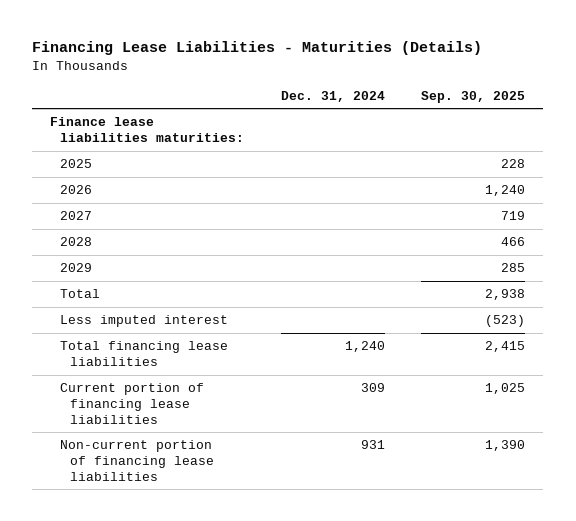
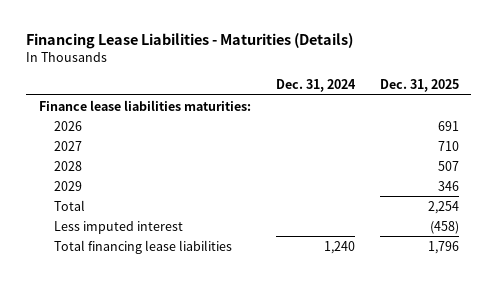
- | Dec. 31, 2024 | Sep. 30, 2025
+ | Dec. 31, 2024 | Dec. 31, 2025
- 2025 | | 228
- Current portion of financing lease liabilities | 309 | 1,025
- Non-current portion of financing lease liabilities | 931 | 1,390

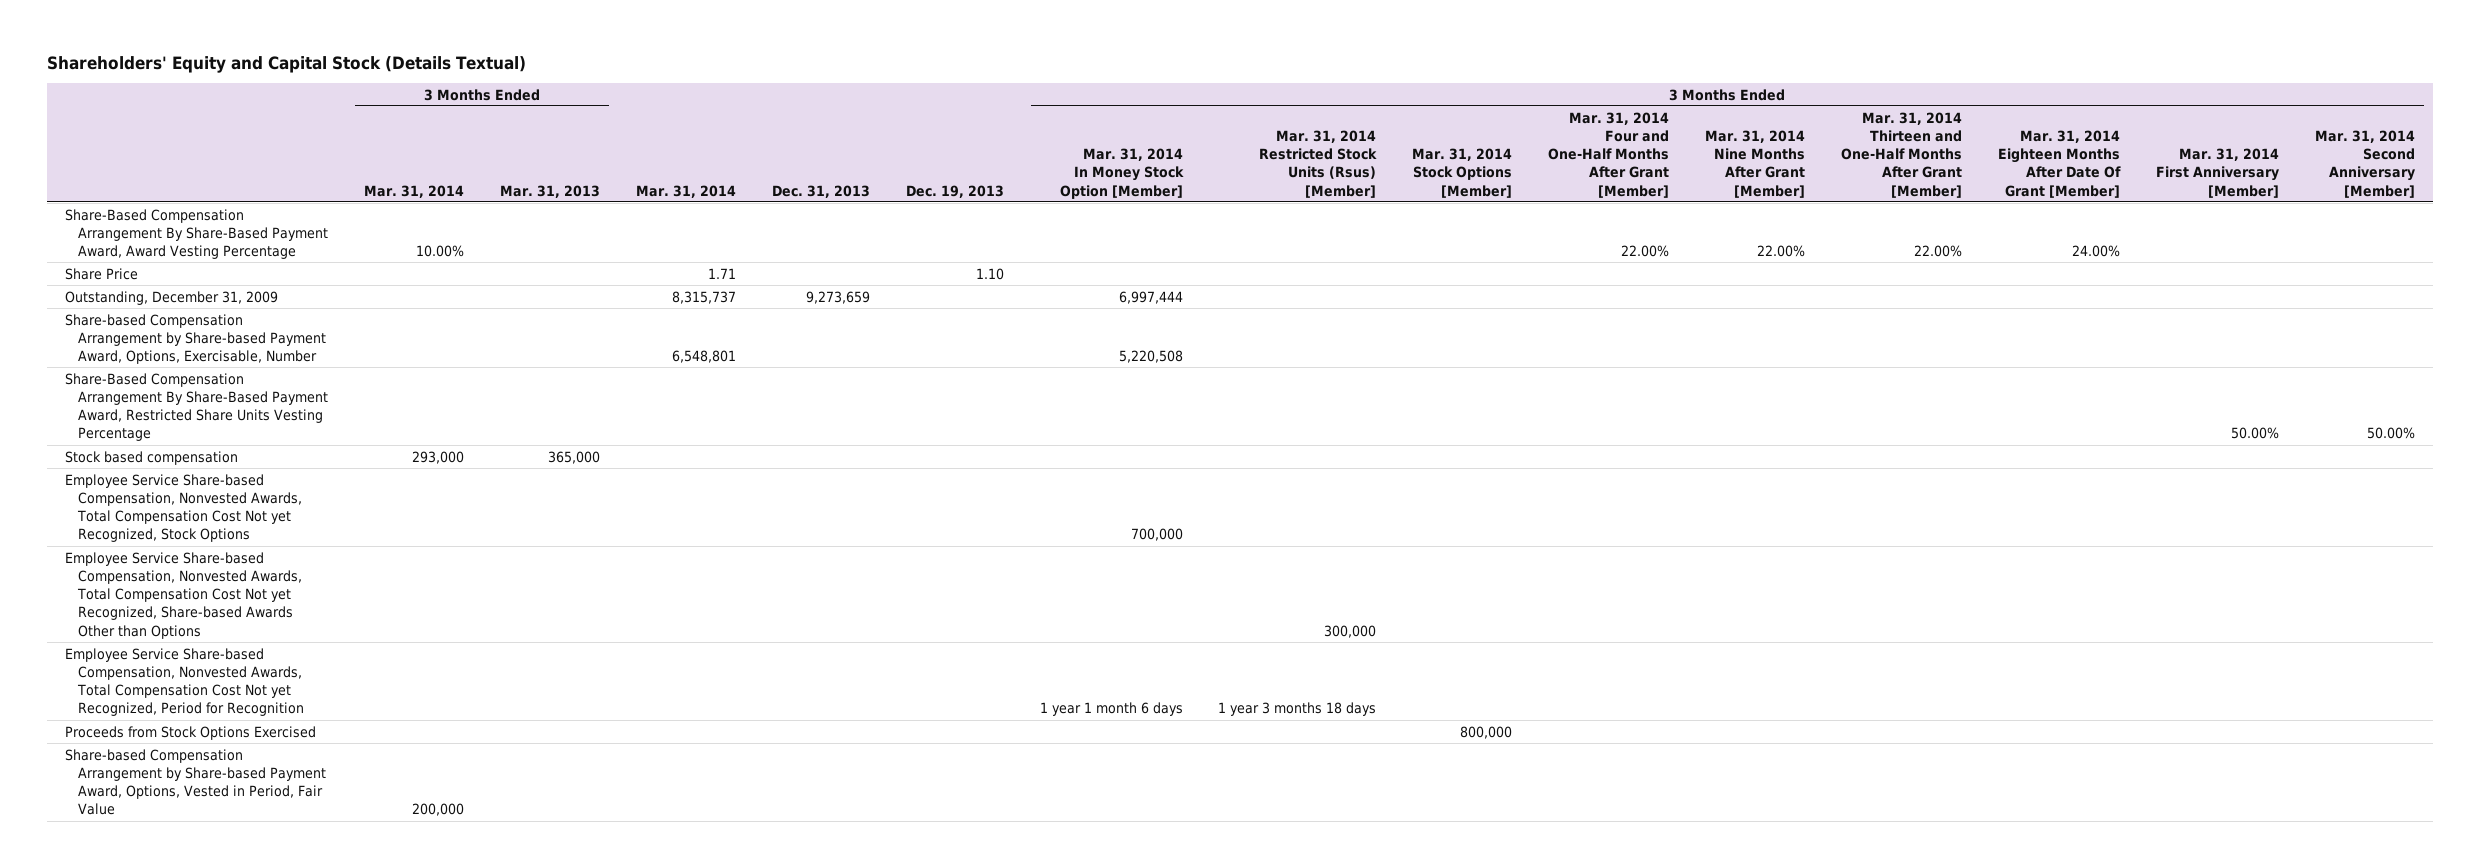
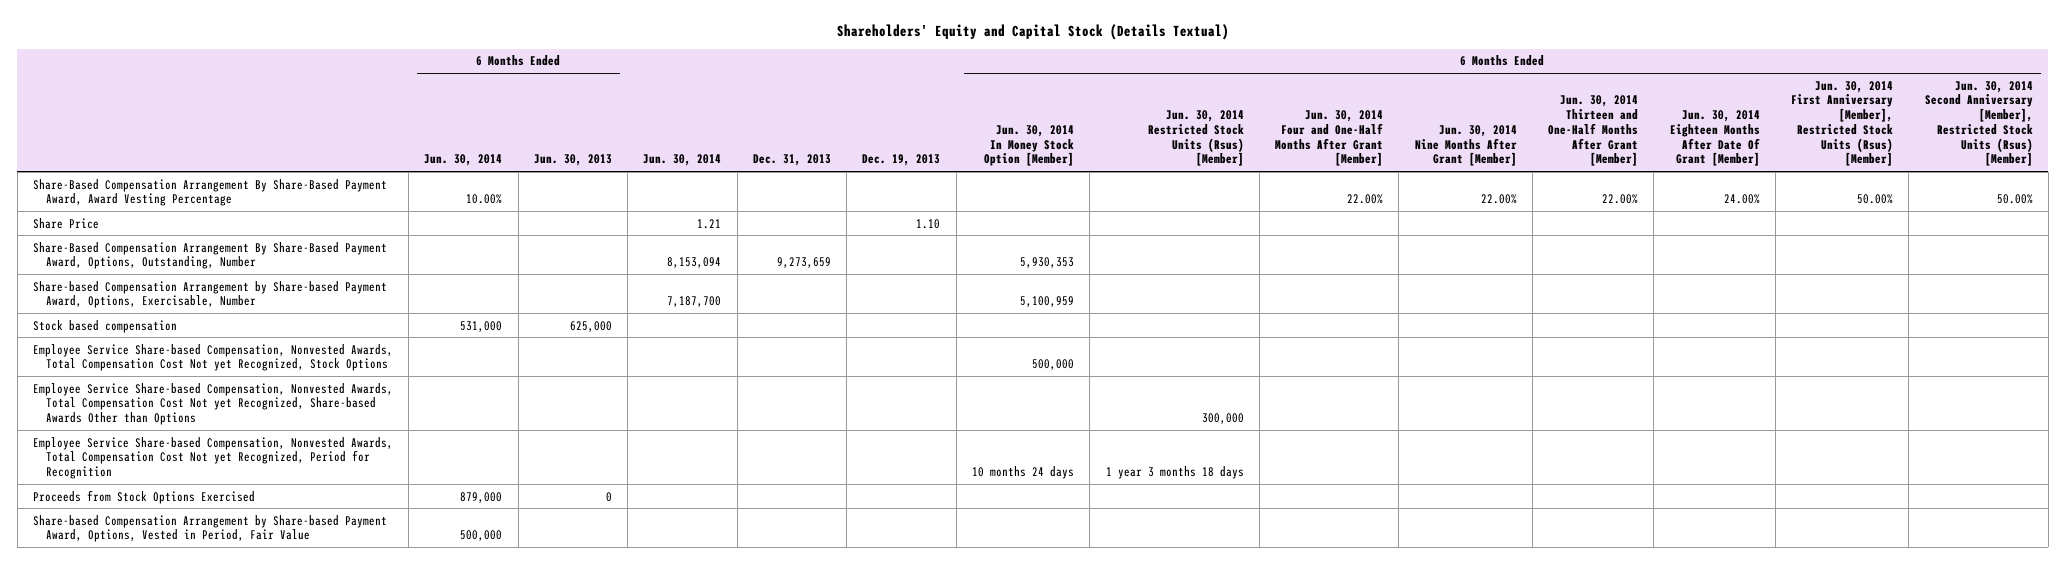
- | 3 Months Ended Mar. 31, 2014 | 3 Months Ended Mar. 31, 2013 | Mar. 31, 2014 | Dec. 31, 2013 | Dec. 19, 2013 | 3 Months Ended Mar. 31, 2014 In Money Stock Option [Member] | 3 Months Ended Mar. 31, 2014 Restricted Stock Units (Rsus) [Member] | 3 Months Ended Mar. 31, 2014 Stock Options [Member] | 3 Months Ended Mar. 31, 2014 Four and One-Half Months After Grant [Member] | 3 Months Ended Mar. 31, 2014 Nine Months After Grant [Member] | 3 Months Ended Mar. 31, 2014 Thirteen and One-Half Months After Grant [Member] | 3 Months Ended Mar. 31, 2014 Eighteen Months After Date Of Grant [Member] | 3 Months Ended Mar. 31, 2014 First Anniversary [Member] | 3 Months Ended Mar. 31, 2014 Second Anniversary [Member]
+ | 6 Months Ended Jun. 30, 2014 | 6 Months Ended Jun. 30, 2013 | Jun. 30, 2014 | Dec. 31, 2013 | Dec. 19, 2013 | 6 Months Ended Jun. 30, 2014 In Money Stock Option [Member] | 6 Months Ended Jun. 30, 2014 Restricted Stock Units (Rsus) [Member] | 6 Months Ended Jun. 30, 2014 Four and One-Half Months After Grant [Member] | 6 Months Ended Jun. 30, 2014 Nine Months After Grant [Member] | 6 Months Ended Jun. 30, 2014 Thirteen and One-Half Months After Grant [Member] | 6 Months Ended Jun. 30, 2014 Eighteen Months After Date Of Grant [Member] | 6 Months Ended Jun. 30, 2014 First Anniversary [Member], Restricted Stock Units (Rsus) [Member] | 6 Months Ended Jun. 30, 2014 Second Anniversary [Member], Restricted Stock Units (Rsus) [Member]
- Outstanding, December 31, 2009 | | | 8,315,737 | 9,273,659 | | 6,997,444 | | | | | | | |
+ Share-Based Compensation Arrangement By Share-Based Payment Award, Options, Outstanding, Number | | | 8,153,094 | 9,273,659 | | 5,930,353 | | | | | | |
- Share-Based Compensation Arrangement By Share-Based Payment Award, Restricted Share Units Vesting Percentage | | | | | | | | | | | | | 50.00% | 50.00%

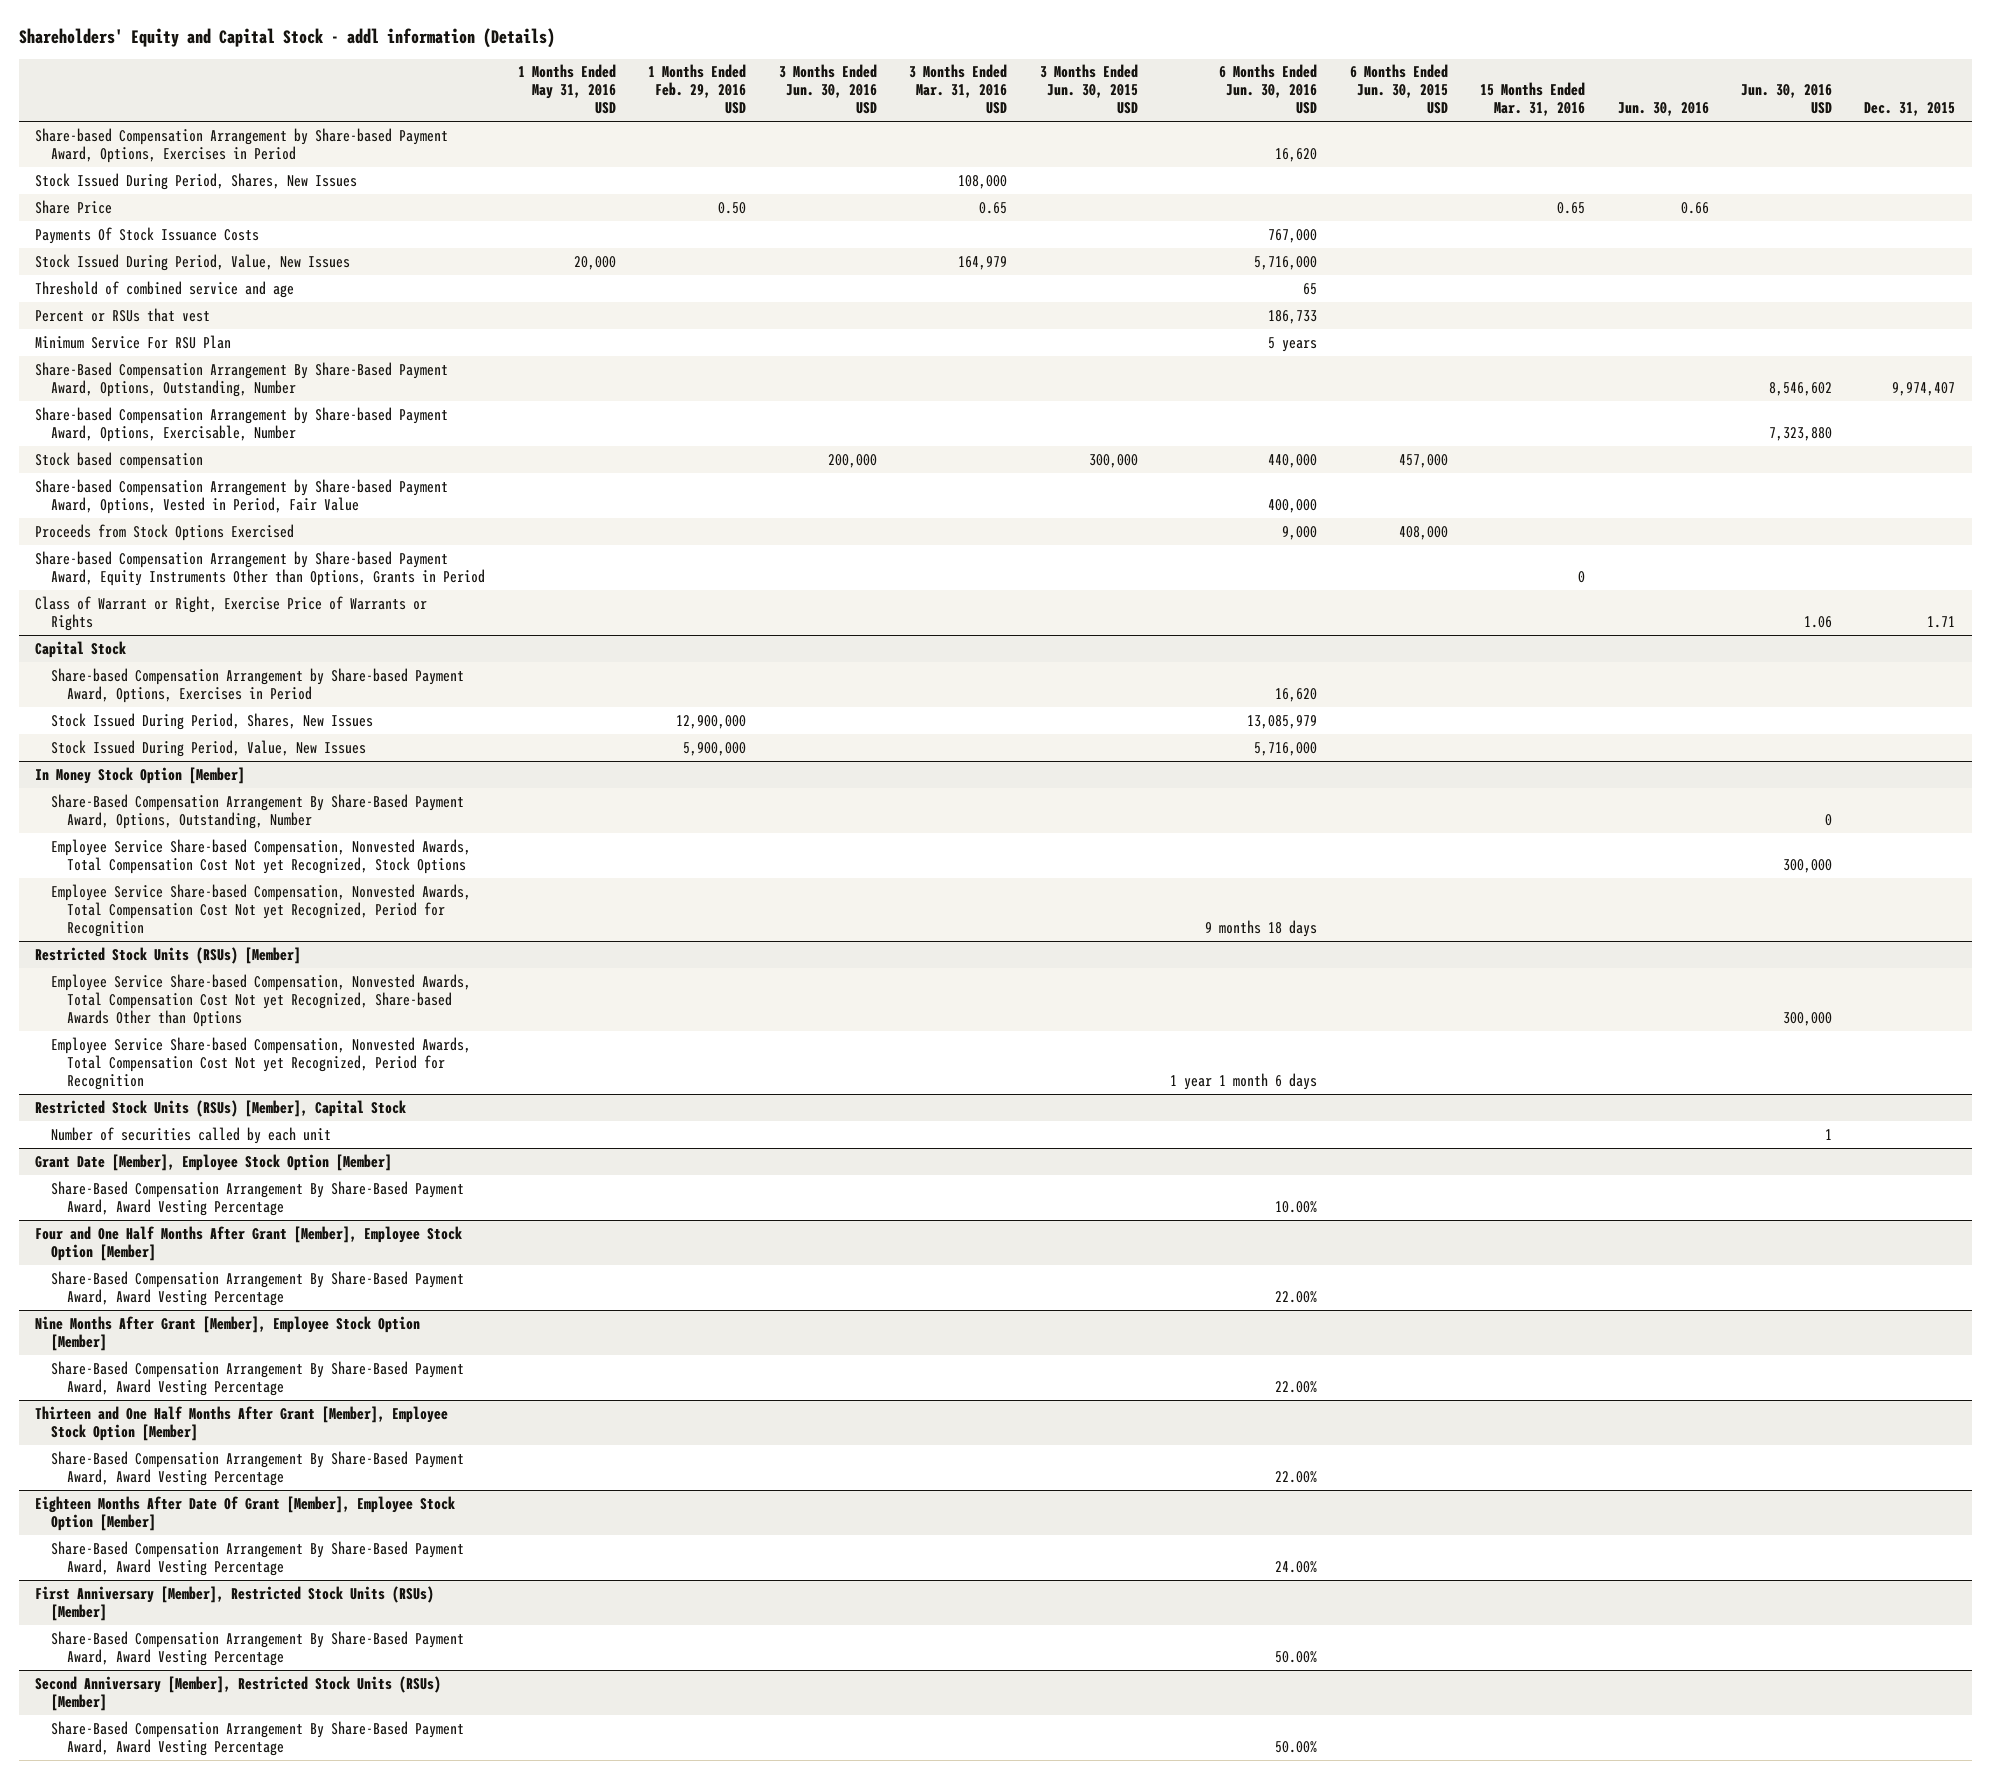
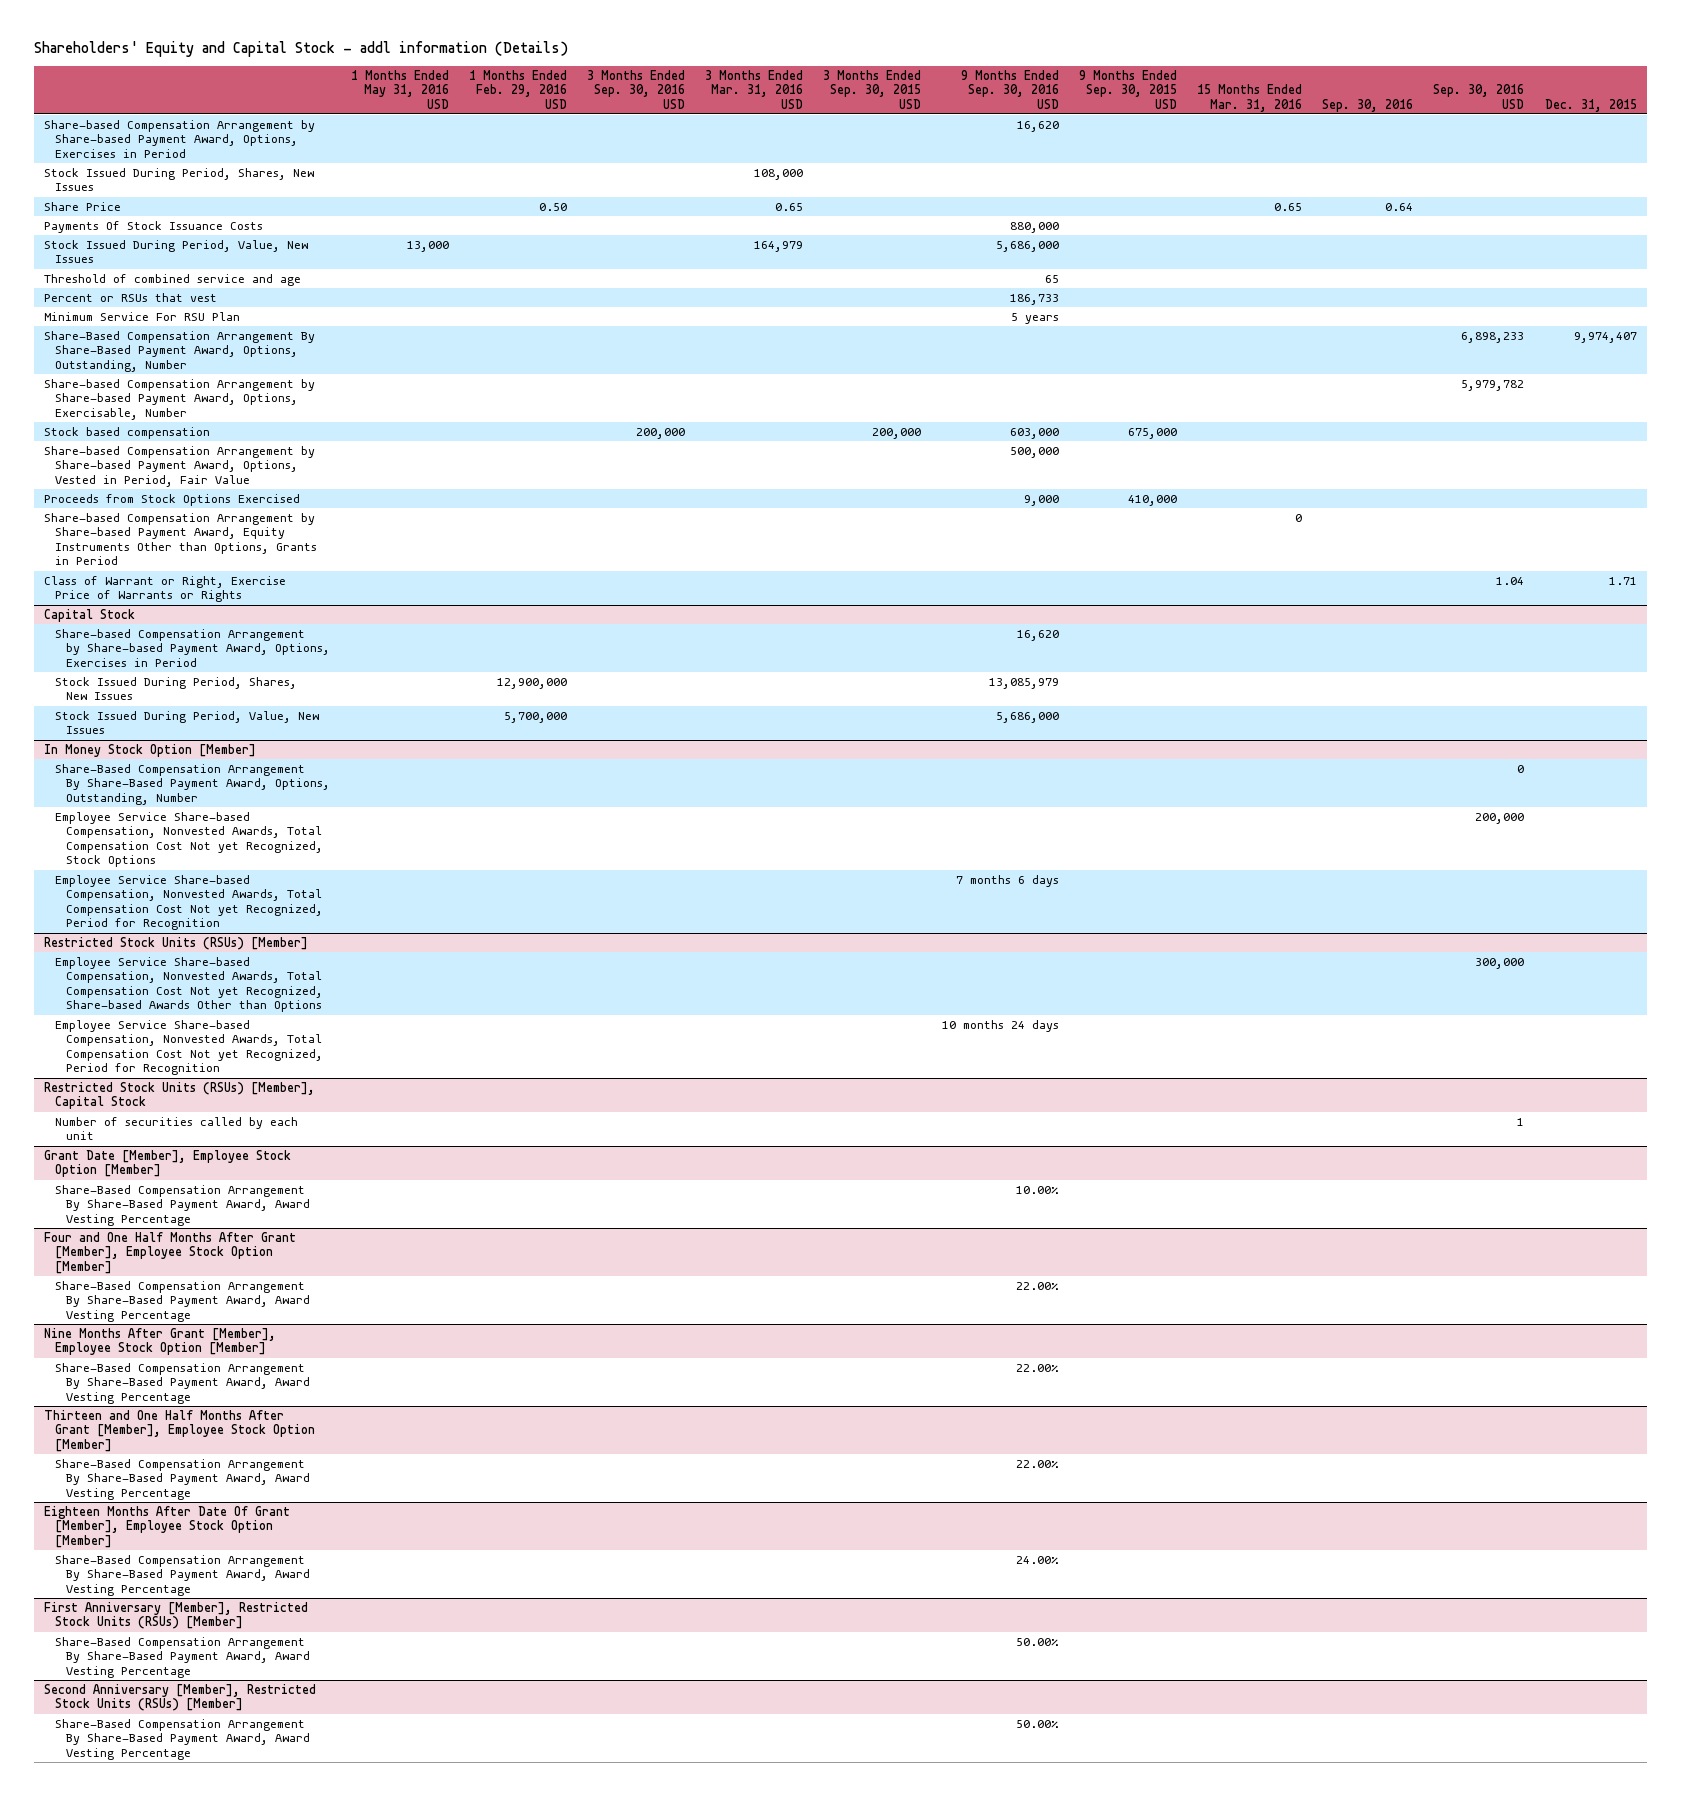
- | 1 Months Ended May 31, 2016 USD | 1 Months Ended Feb. 29, 2016 USD | 3 Months Ended Jun. 30, 2016 USD | 3 Months Ended Mar. 31, 2016 USD | 3 Months Ended Jun. 30, 2015 USD | 6 Months Ended Jun. 30, 2016 USD | 6 Months Ended Jun. 30, 2015 USD | 15 Months Ended Mar. 31, 2016 | Jun. 30, 2016 | Jun. 30, 2016 USD | Dec. 31, 2015
+ | 1 Months Ended May 31, 2016 USD | 1 Months Ended Feb. 29, 2016 USD | 3 Months Ended Sep. 30, 2016 USD | 3 Months Ended Mar. 31, 2016 USD | 3 Months Ended Sep. 30, 2015 USD | 9 Months Ended Sep. 30, 2016 USD | 9 Months Ended Sep. 30, 2015 USD | 15 Months Ended Mar. 31, 2016 | Sep. 30, 2016 | Sep. 30, 2016 USD | Dec. 31, 2015
- Stock Issued During Period, Value, New Issues | 20,000 | | | 164,979 | | 5,716,000 | | | | |
+ Stock Issued During Period, Value, New Issues | 13,000 | | | 164,979 | | 5,686,000 | | | | |
@ Capital Stock
- Stock Issued During Period, Value, New Issues | | 5,900,000 | | | | 5,716,000 | | | | |
+ Stock Issued During Period, Value, New Issues | | 5,700,000 | | | | 5,686,000 | | | | |

